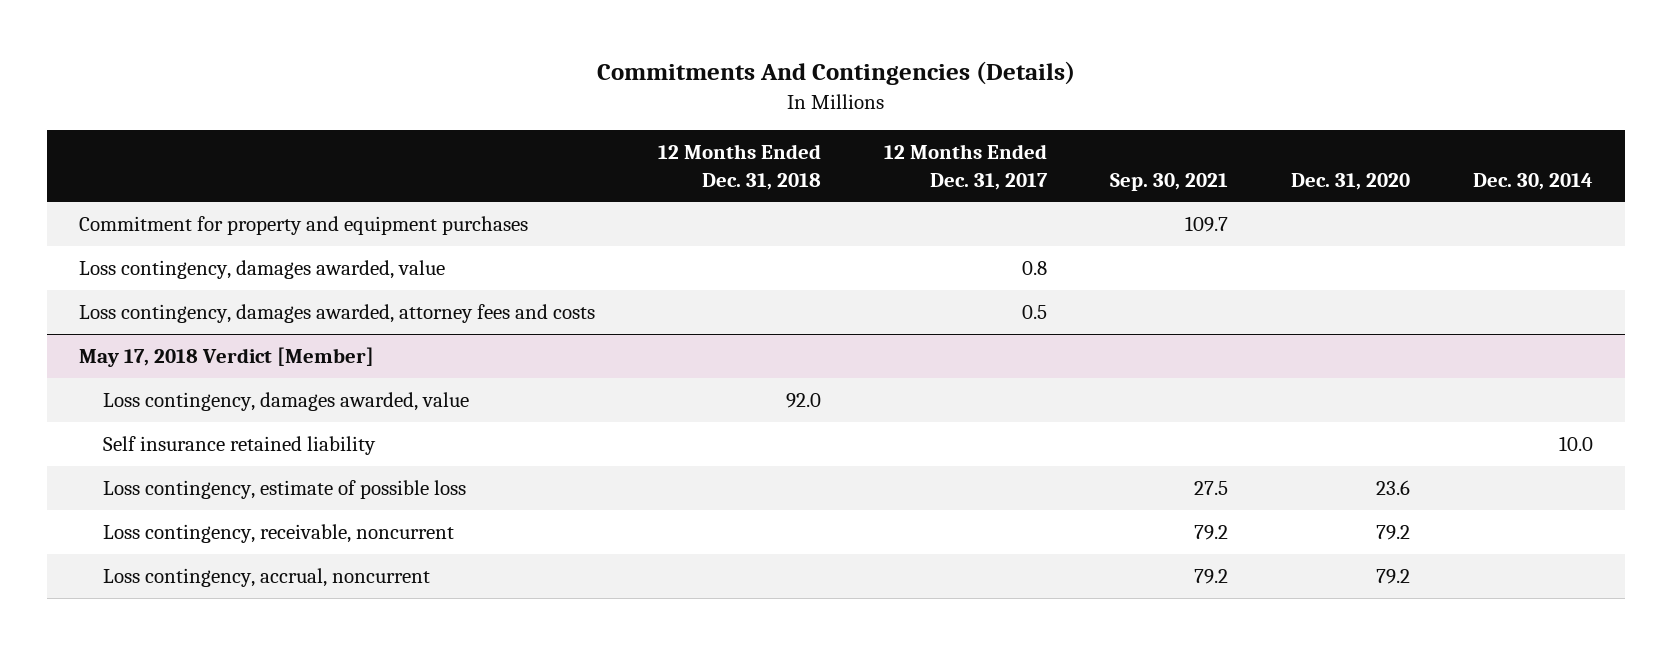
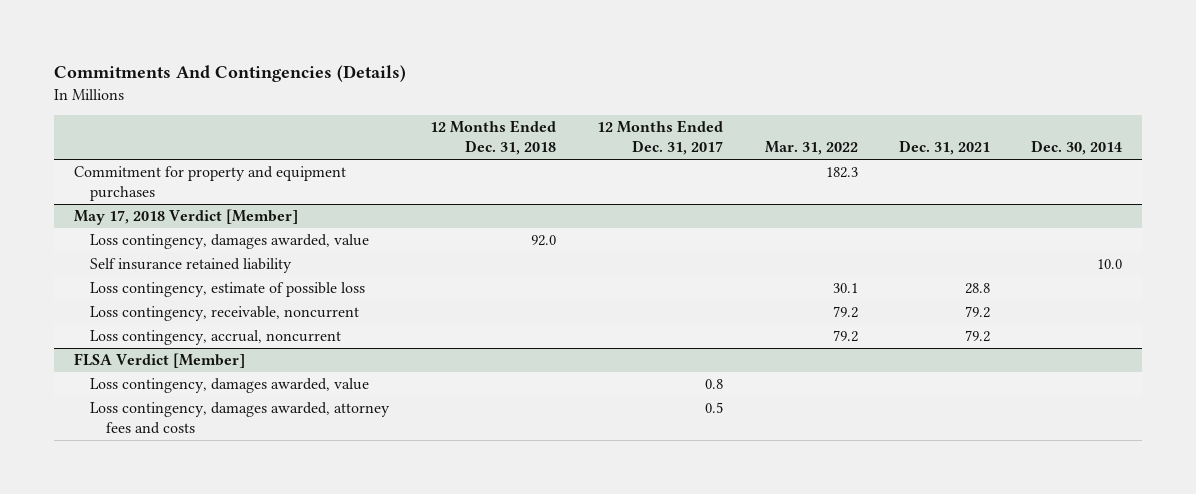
- | 12 Months Ended Dec. 31, 2018 | 12 Months Ended Dec. 31, 2017 | Sep. 30, 2021 | Dec. 31, 2020 | Dec. 30, 2014
+ | 12 Months Ended Dec. 31, 2018 | 12 Months Ended Dec. 31, 2017 | Mar. 31, 2022 | Dec. 31, 2021 | Dec. 30, 2014
- Loss contingency, damages awarded, value | | 0.8 | | |
- Loss contingency, damages awarded, attorney fees and costs | | 0.5 | | |
+ FLSA Verdict [Member]
+ Loss contingency, damages awarded, value | | 0.8 | | |
+ Loss contingency, damages awarded, attorney fees and costs | | 0.5 | | |

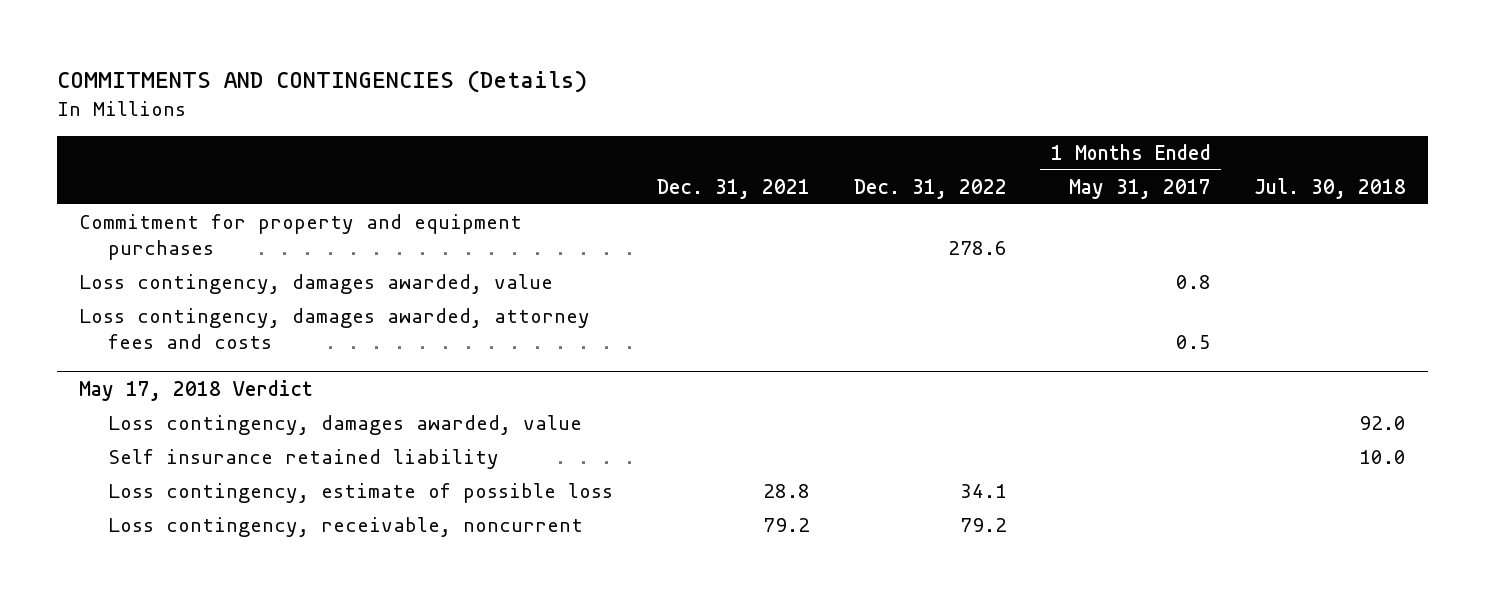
- Commitments And Contingencies (Details)
+ COMMITMENTS AND CONTINGENCIES (Details)
- | 12 Months Ended Dec. 31, 2018 | 12 Months Ended Dec. 31, 2017 | Mar. 31, 2022 | Dec. 31, 2021 | Dec. 30, 2014
+ | Dec. 31, 2021 | Dec. 31, 2022 | 1 Months Ended May 31, 2017 | Jul. 30, 2018
- May 17, 2018 Verdict [Member]
+ Loss contingency, damages awarded, value | | | 0.8 |
+ Loss contingency, damages awarded, attorney fees and costs | | | 0.5 |
+ May 17, 2018 Verdict
- Loss contingency, accrual, noncurrent | | | 79.2 | 79.2 |
- FLSA Verdict [Member]
- Loss contingency, damages awarded, value | | 0.8 | | |
- Loss contingency, damages awarded, attorney fees and costs | | 0.5 | | |

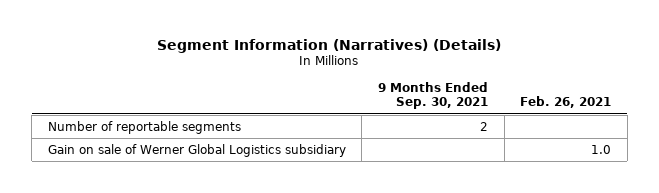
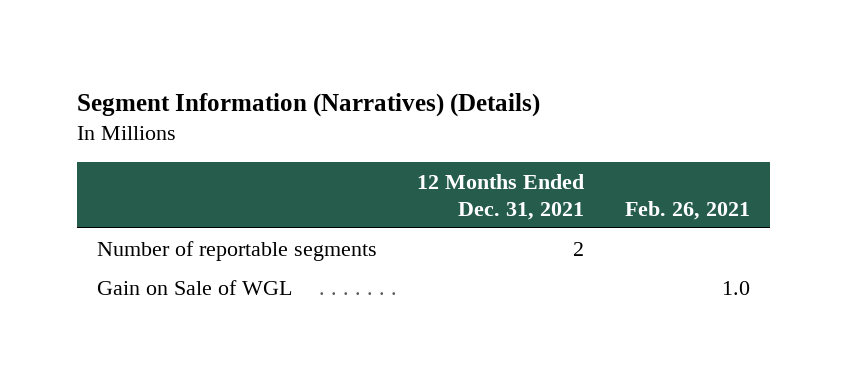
- | 9 Months Ended Sep. 30, 2021 | Feb. 26, 2021
+ | 12 Months Ended Dec. 31, 2021 | Feb. 26, 2021
- Gain on sale of Werner Global Logistics subsidiary | | 1.0
+ Gain on Sale of WGL | | 1.0

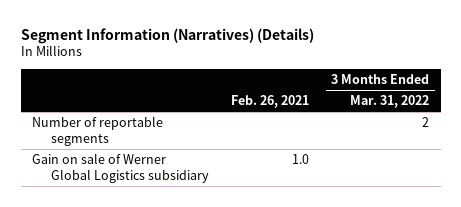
- | 12 Months Ended Dec. 31, 2021 | Feb. 26, 2021
+ | Feb. 26, 2021 | 3 Months Ended Mar. 31, 2022
- Gain on Sale of WGL | | 1.0
+ Gain on sale of Werner Global Logistics subsidiary | 1.0 |

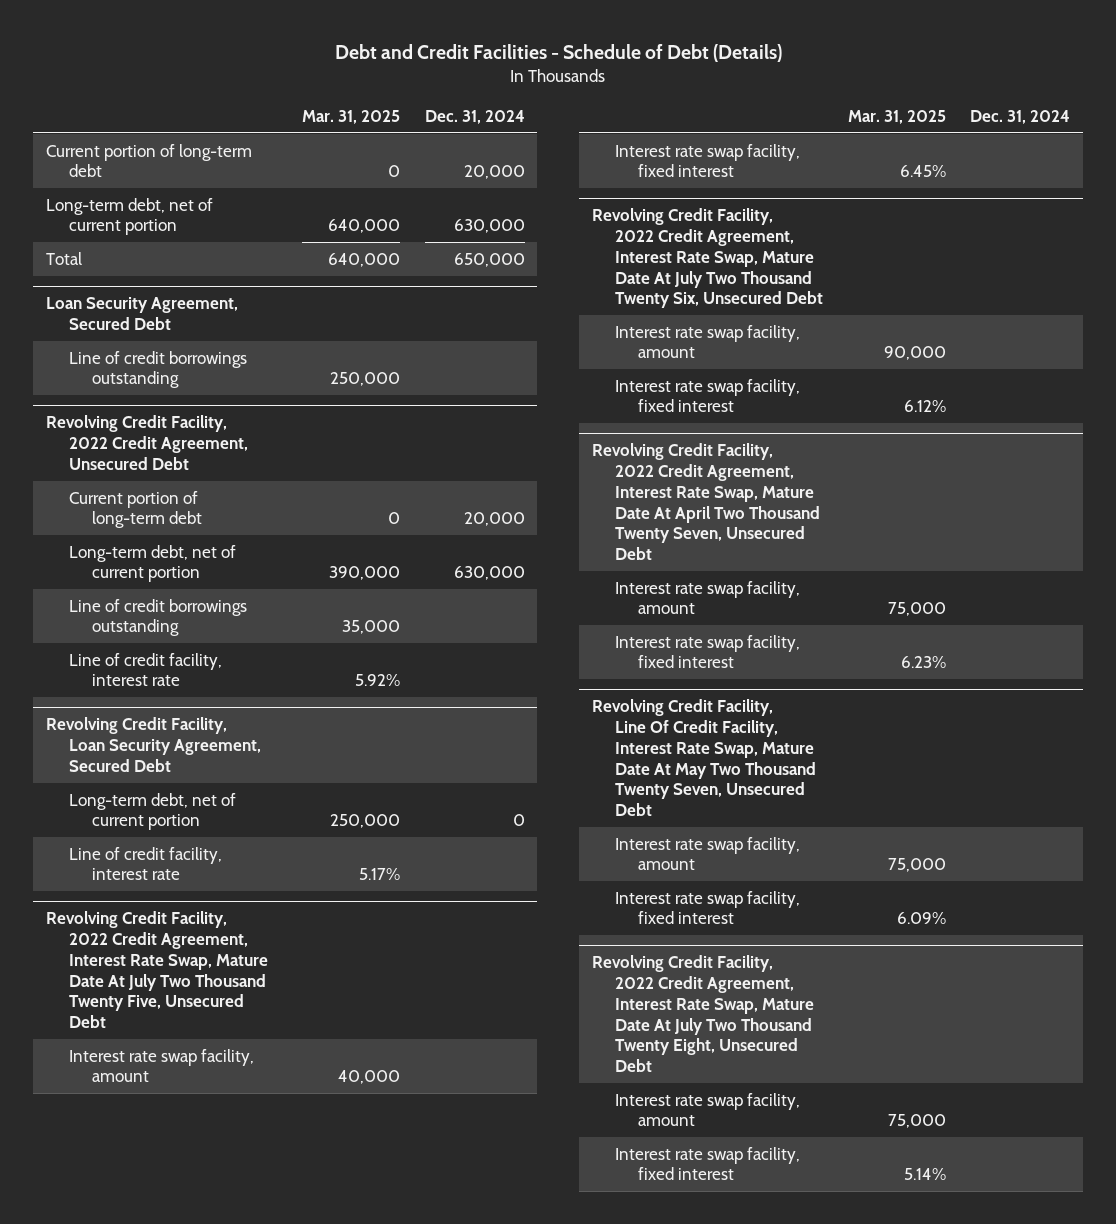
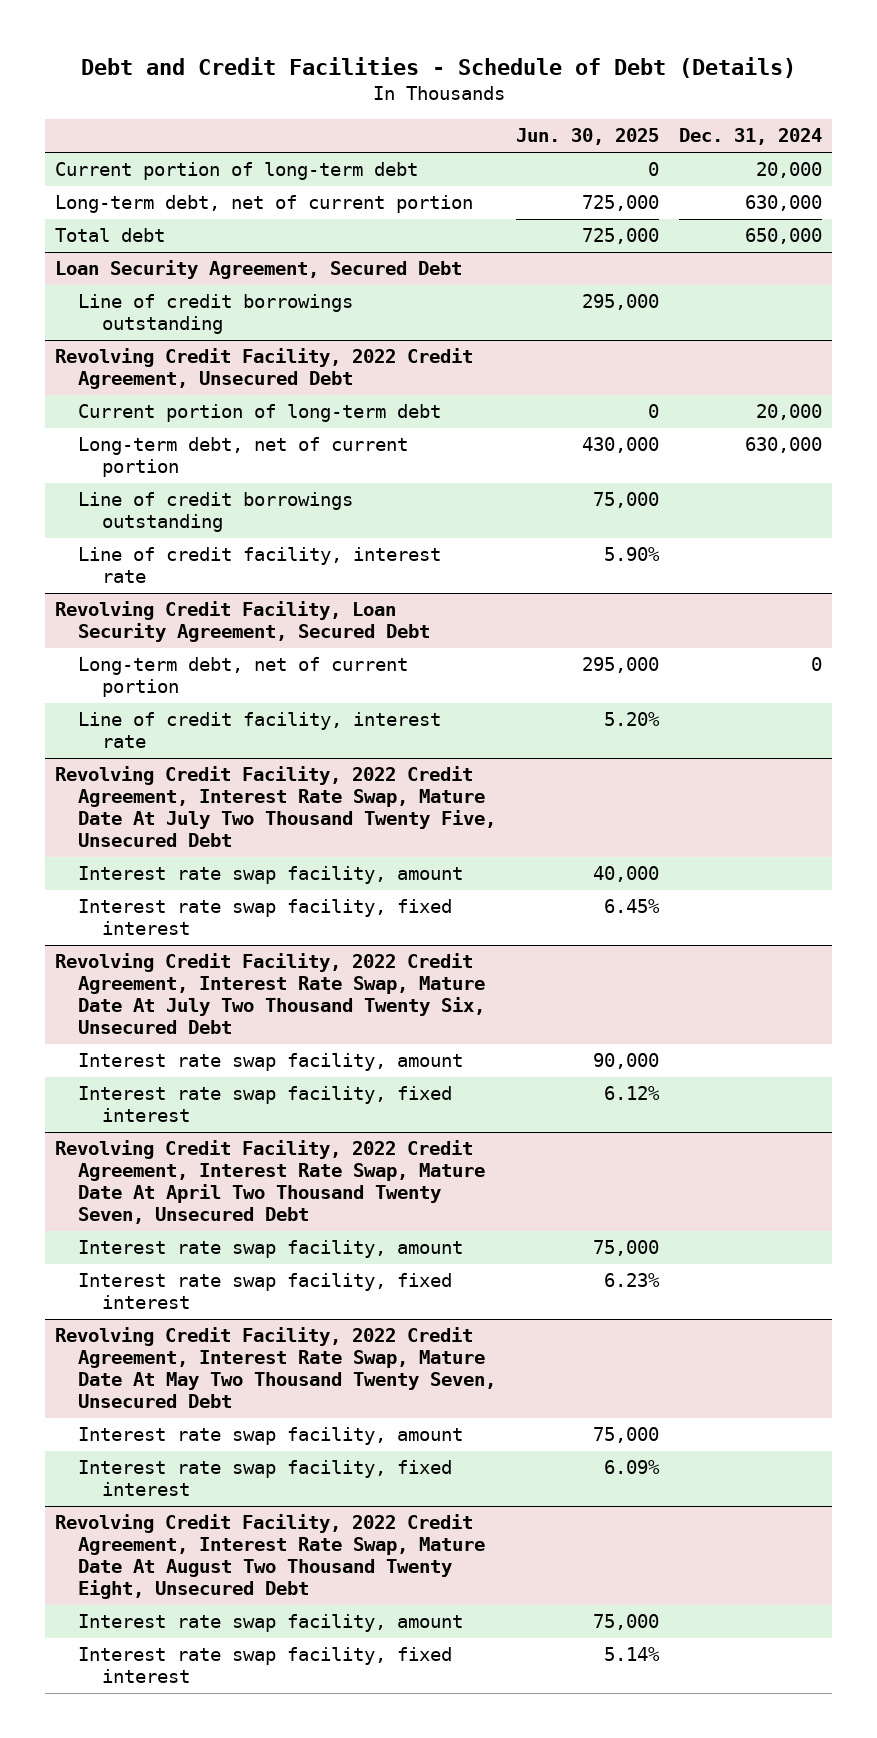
- | Mar. 31, 2025 | Dec. 31, 2024
+ | Jun. 30, 2025 | Dec. 31, 2024
- Total | 640,000 | 650,000
+ Total debt | 725,000 | 650,000
- Revolving Credit Facility, Line Of Credit Facility, Interest Rate Swap, Mature Date At May Two Thousand Twenty Seven, Unsecured Debt
+ Revolving Credit Facility, 2022 Credit Agreement, Interest Rate Swap, Mature Date At May Two Thousand Twenty Seven, Unsecured Debt
- Revolving Credit Facility, 2022 Credit Agreement, Interest Rate Swap, Mature Date At July Two Thousand Twenty Eight, Unsecured Debt
+ Revolving Credit Facility, 2022 Credit Agreement, Interest Rate Swap, Mature Date At August Two Thousand Twenty Eight, Unsecured Debt

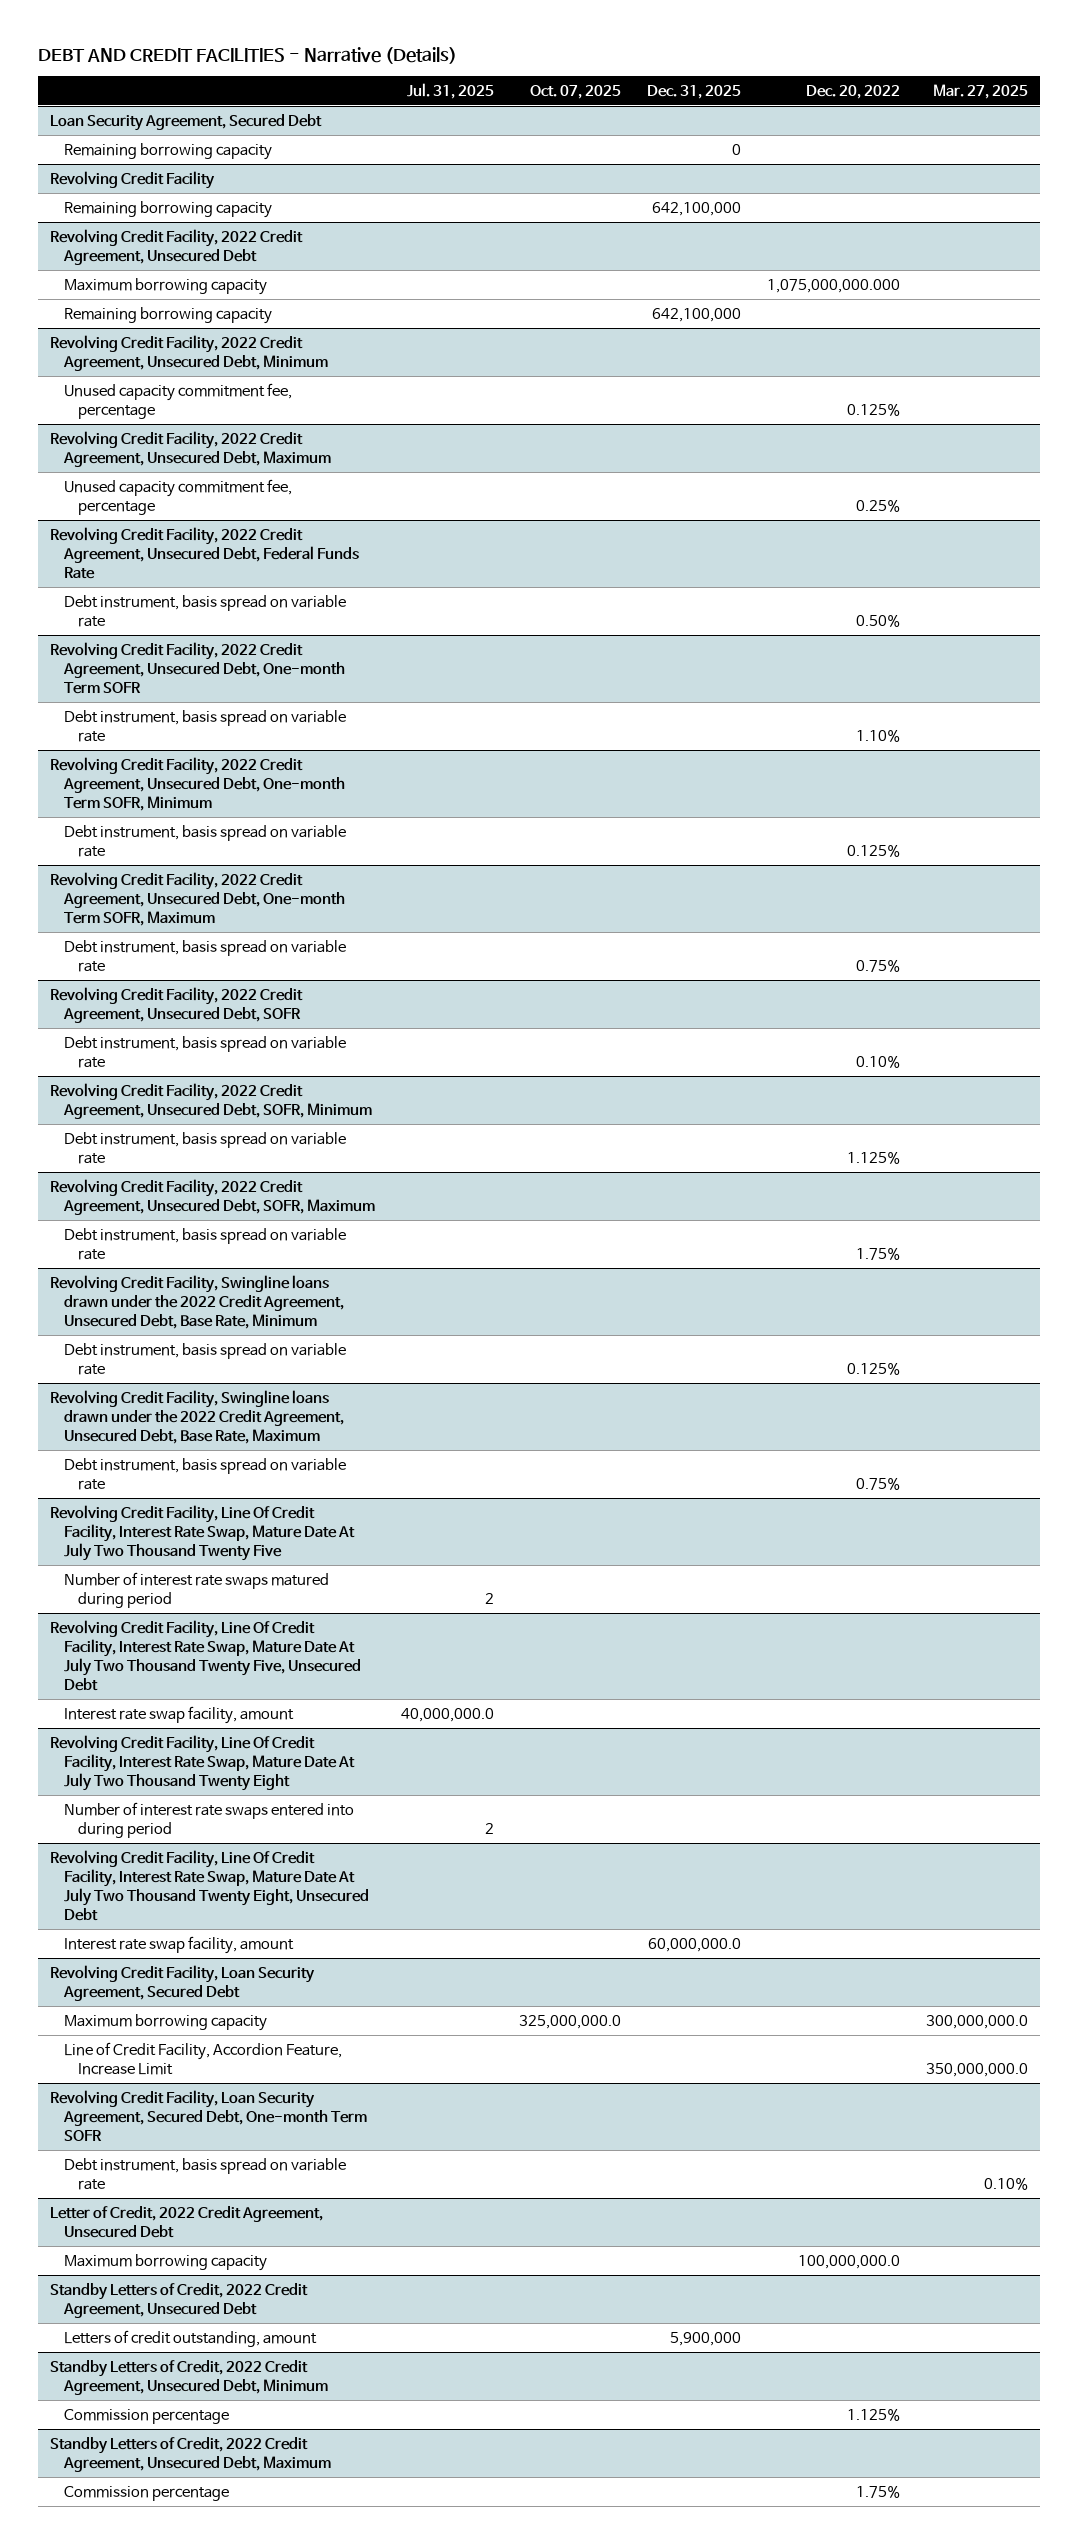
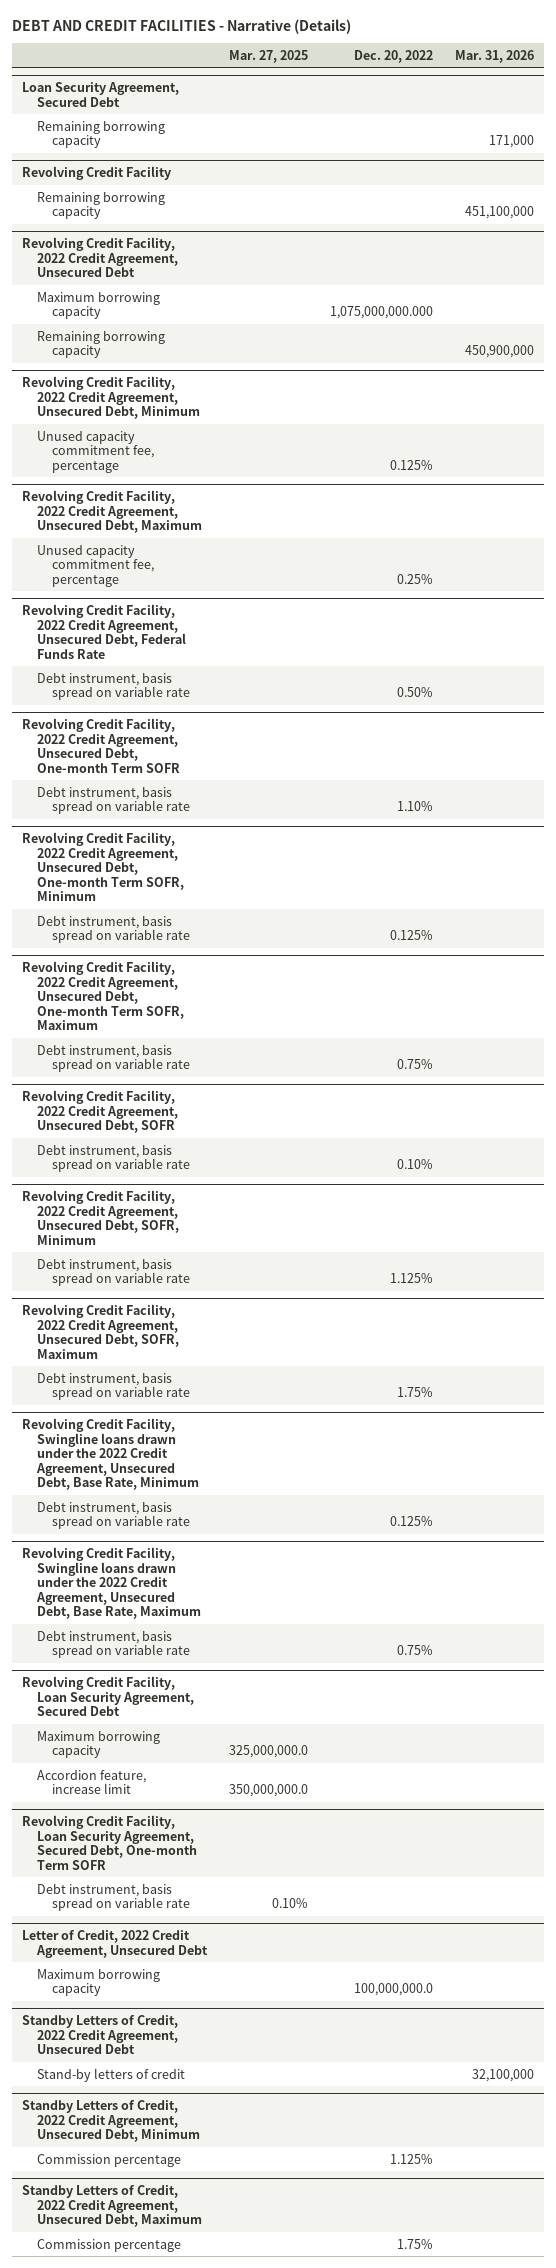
- | Jul. 31, 2025 | Oct. 07, 2025 | Dec. 31, 2025 | Dec. 20, 2022 | Mar. 27, 2025
+ | Mar. 27, 2025 | Dec. 20, 2022 | Mar. 31, 2026
- Revolving Credit Facility, Line Of Credit Facility, Interest Rate Swap, Mature Date At July Two Thousand Twenty Five
- Number of interest rate swaps matured during period | 2 | | | |
- Revolving Credit Facility, Line Of Credit Facility, Interest Rate Swap, Mature Date At July Two Thousand Twenty Five, Unsecured Debt
- Interest rate swap facility, amount | 40,000,000.0 | | | |
- Revolving Credit Facility, Line Of Credit Facility, Interest Rate Swap, Mature Date At July Two Thousand Twenty Eight
- Number of interest rate swaps entered into during period | 2 | | | |
- Revolving Credit Facility, Line Of Credit Facility, Interest Rate Swap, Mature Date At July Two Thousand Twenty Eight, Unsecured Debt
- Interest rate swap facility, amount | | | 60,000,000.0 | |
@ Revolving Credit Facility, Loan Security Agreement, Secured Debt
- Maximum borrowing capacity | | 325,000,000.0 | | | 300,000,000.0
- Line of Credit Facility, Accordion Feature, Increase Limit | | | | | 350,000,000.0
+ Maximum borrowing capacity | 325,000,000.0 | |
+ Accordion feature, increase limit | 350,000,000.0 | |
@ Standby Letters of Credit, 2022 Credit Agreement, Unsecured Debt
- Letters of credit outstanding, amount | | | 5,900,000 | |
+ Stand-by letters of credit | | | 32,100,000

